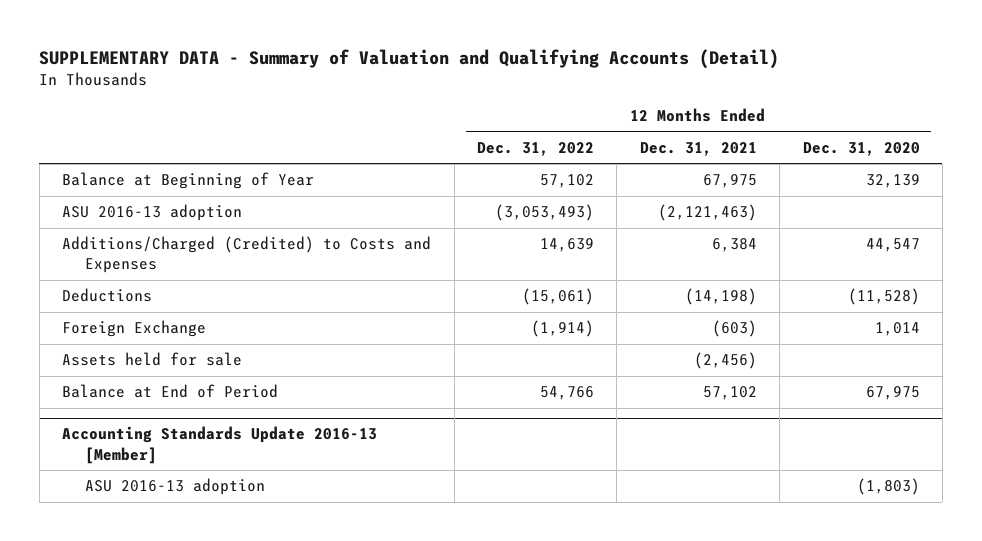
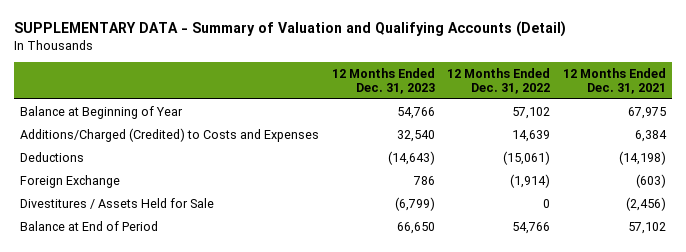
- | 12 Months Ended Dec. 31, 2022 | 12 Months Ended Dec. 31, 2021 | 12 Months Ended Dec. 31, 2020
+ | 12 Months Ended Dec. 31, 2023 | 12 Months Ended Dec. 31, 2022 | 12 Months Ended Dec. 31, 2021
- ASU 2016-13 adoption | (3,053,493) | (2,121,463) |
- Assets held for sale | | (2,456) |
+ Divestitures / Assets Held for Sale | (6,799) | 0 | (2,456)
- Accounting Standards Update 2016-13 [Member]
- ASU 2016-13 adoption | | | (1,803)

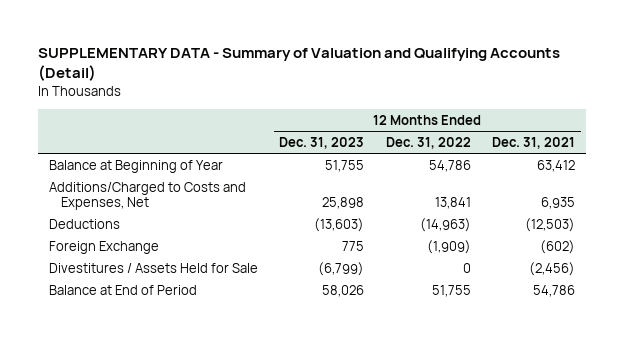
- Balance at Beginning of Year | 54,766 | 57,102 | 67,975
- Additions/Charged (Credited) to Costs and Expenses | 32,540 | 14,639 | 6,384
- Deductions | (14,643) | (15,061) | (14,198)
- Foreign Exchange | 786 | (1,914) | (603)
+ Balance at Beginning of Year | 51,755 | 54,786 | 63,412
+ Additions/Charged to Costs and Expenses, Net | 25,898 | 13,841 | 6,935
+ Deductions | (13,603) | (14,963) | (12,503)
+ Foreign Exchange | 775 | (1,909) | (602)
- Balance at End of Period | 66,650 | 54,766 | 57,102
+ Balance at End of Period | 58,026 | 51,755 | 54,786

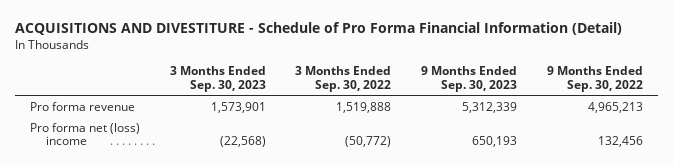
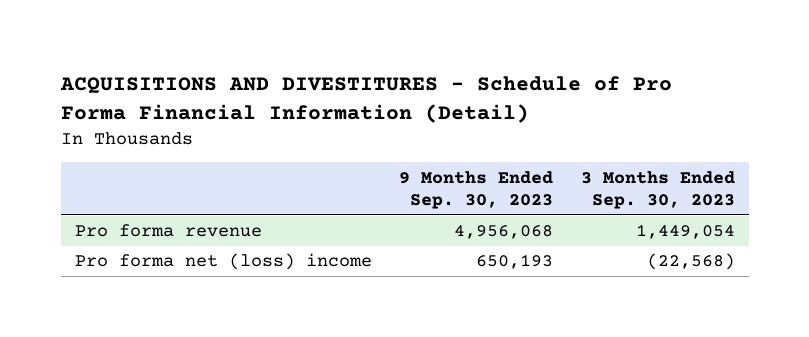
- ACQUISITIONS AND DIVESTITURE - Schedule of Pro Forma Financial Information (Detail)
+ ACQUISITIONS AND DIVESTITURES - Schedule of Pro Forma Financial Information (Detail)
- | 3 Months Ended Sep. 30, 2023 | 3 Months Ended Sep. 30, 2022 | 9 Months Ended Sep. 30, 2023 | 9 Months Ended Sep. 30, 2022
+ | 9 Months Ended Sep. 30, 2023 | 3 Months Ended Sep. 30, 2023
- Pro forma revenue | 1,573,901 | 1,519,888 | 5,312,339 | 4,965,213
+ Pro forma revenue | 4,956,068 | 1,449,054

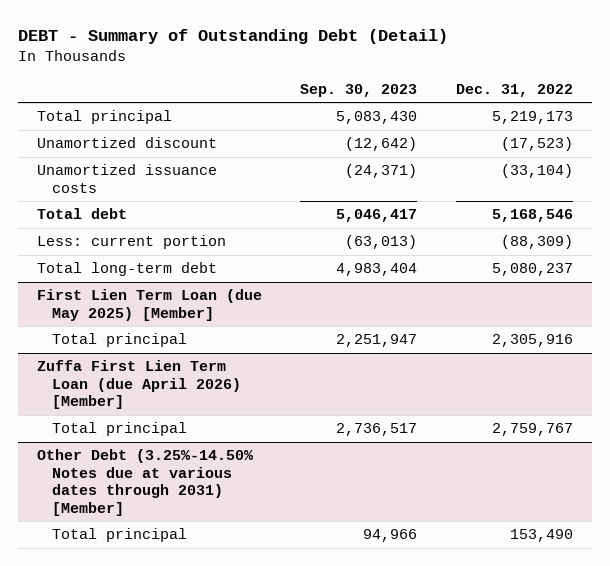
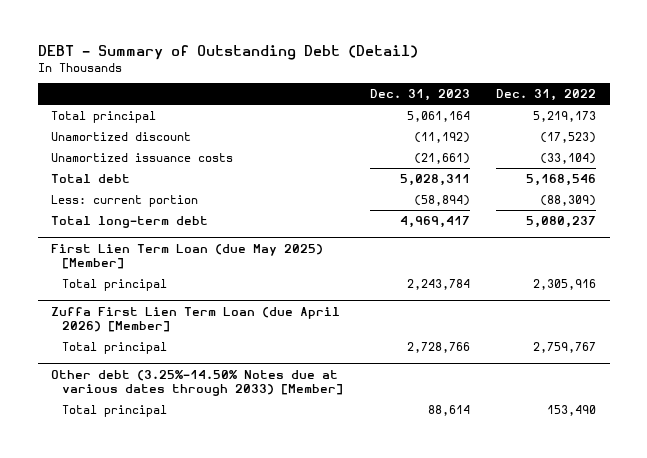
- | Sep. 30, 2023 | Dec. 31, 2022
+ | Dec. 31, 2023 | Dec. 31, 2022
- Other Debt (3.25%-14.50% Notes due at various dates through 2031) [Member]
+ Other debt (3.25%-14.50% Notes due at various dates through 2033) [Member]

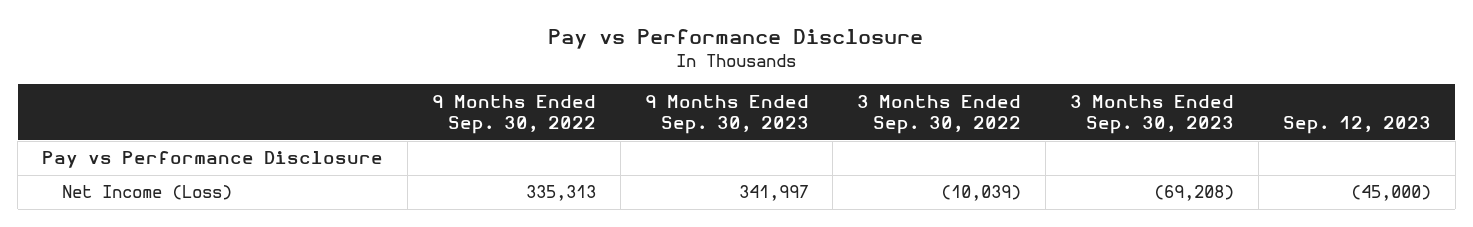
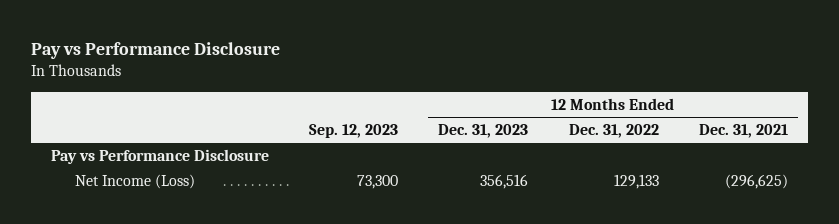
- | 9 Months Ended Sep. 30, 2022 | 9 Months Ended Sep. 30, 2023 | 3 Months Ended Sep. 30, 2022 | 3 Months Ended Sep. 30, 2023 | Sep. 12, 2023
+ | Sep. 12, 2023 | 12 Months Ended Dec. 31, 2023 | 12 Months Ended Dec. 31, 2022 | 12 Months Ended Dec. 31, 2021
- Net Income (Loss) | 335,313 | 341,997 | (10,039) | (69,208) | (45,000)
+ Net Income (Loss) | 73,300 | 356,516 | 129,133 | (296,625)

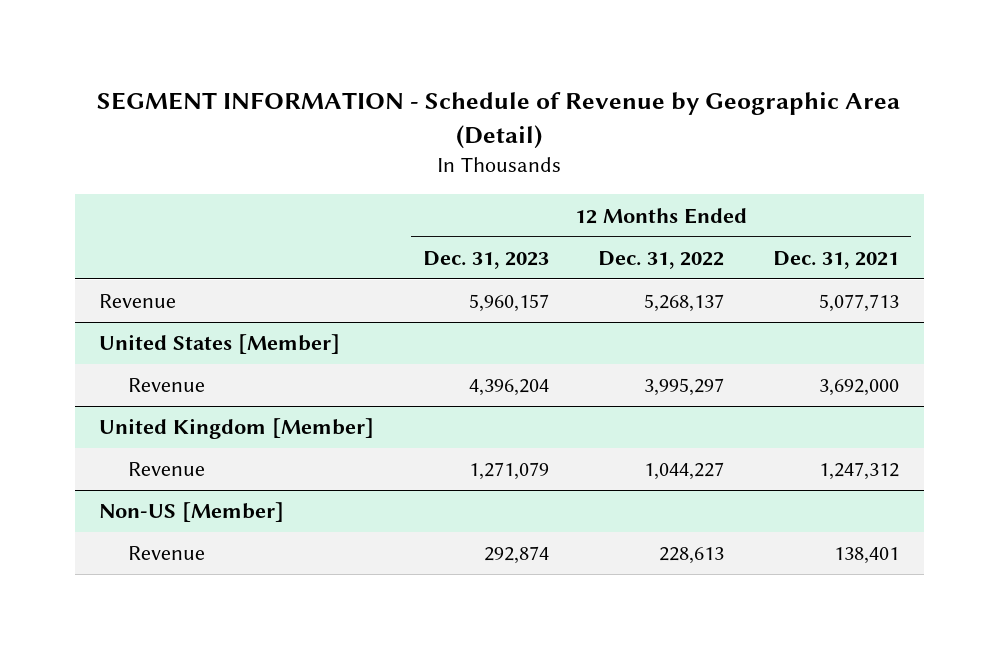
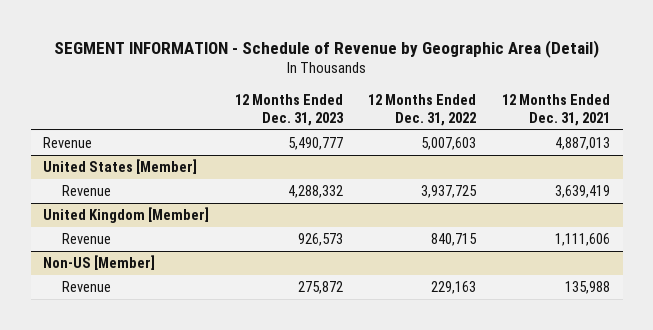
- Revenue | 5,960,157 | 5,268,137 | 5,077,713
+ Revenue | 5,490,777 | 5,007,603 | 4,887,013
@ United States [Member]
- Revenue | 4,396,204 | 3,995,297 | 3,692,000
+ Revenue | 4,288,332 | 3,937,725 | 3,639,419
@ United Kingdom [Member]
- Revenue | 1,271,079 | 1,044,227 | 1,247,312
+ Revenue | 926,573 | 840,715 | 1,111,606
@ Non-US [Member]
- Revenue | 292,874 | 228,613 | 138,401
+ Revenue | 275,872 | 229,163 | 135,988

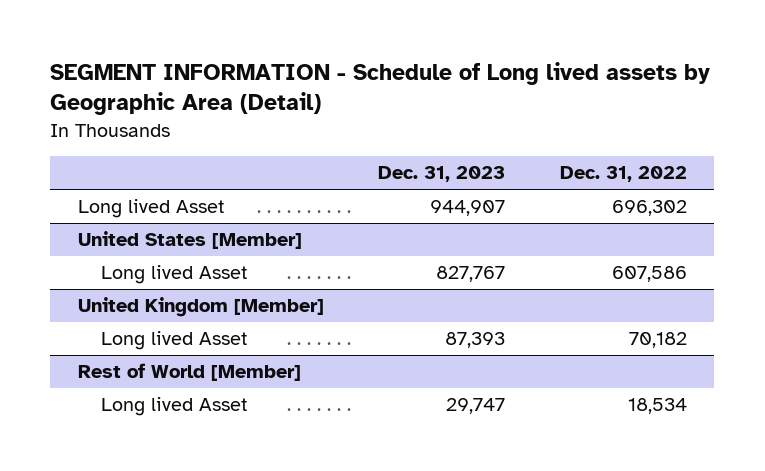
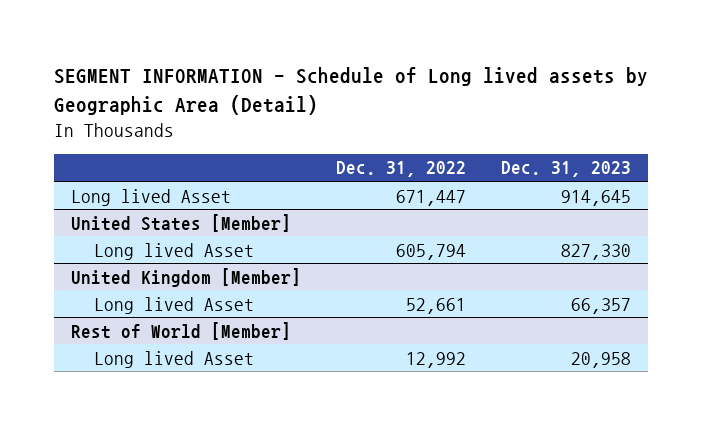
- | Dec. 31, 2023 | Dec. 31, 2022
+ | Dec. 31, 2022 | Dec. 31, 2023
- Long lived Asset | 944,907 | 696,302
+ Long lived Asset | 671,447 | 914,645
@ United States [Member]
- Long lived Asset | 827,767 | 607,586
+ Long lived Asset | 605,794 | 827,330
@ United Kingdom [Member]
- Long lived Asset | 87,393 | 70,182
+ Long lived Asset | 52,661 | 66,357
@ Rest of World [Member]
- Long lived Asset | 29,747 | 18,534
+ Long lived Asset | 12,992 | 20,958

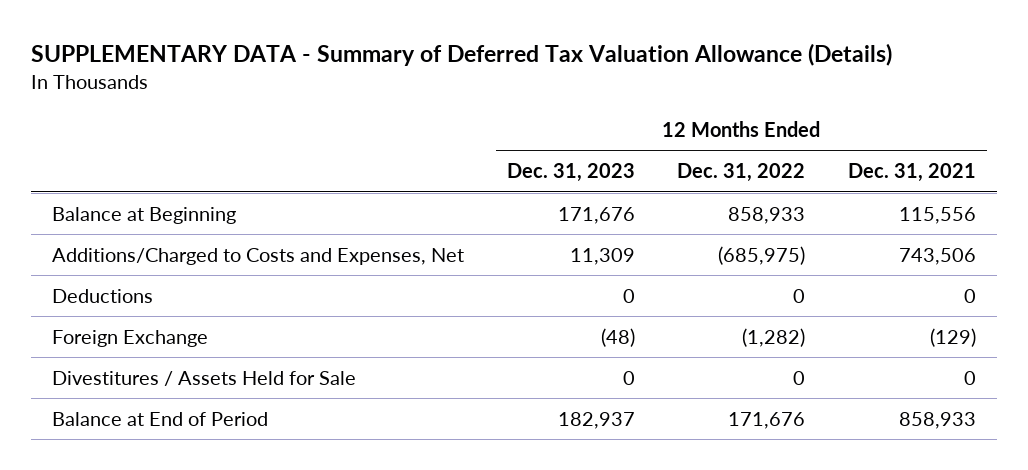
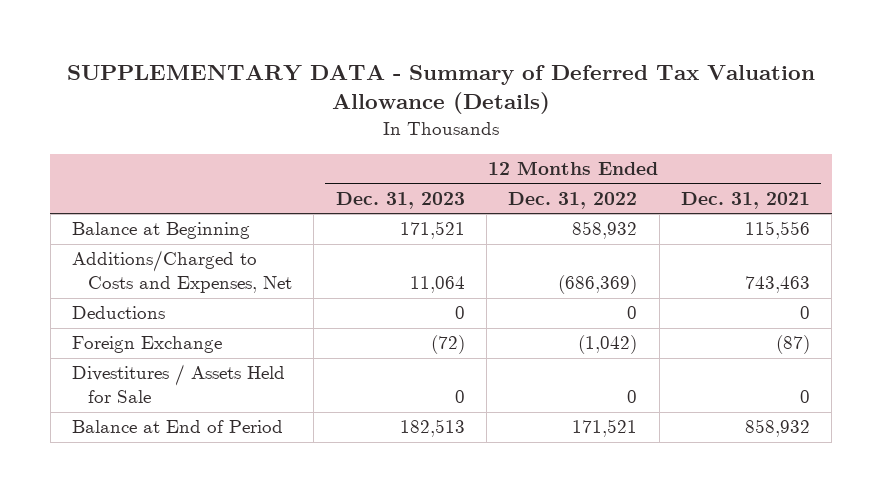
- Balance at Beginning | 171,676 | 858,933 | 115,556
- Additions/Charged to Costs and Expenses, Net | 11,309 | (685,975) | 743,506
+ Balance at Beginning | 171,521 | 858,932 | 115,556
+ Additions/Charged to Costs and Expenses, Net | 11,064 | (686,369) | 743,463
- Foreign Exchange | (48) | (1,282) | (129)
+ Foreign Exchange | (72) | (1,042) | (87)
- Balance at End of Period | 182,937 | 171,676 | 858,933
+ Balance at End of Period | 182,513 | 171,521 | 858,932

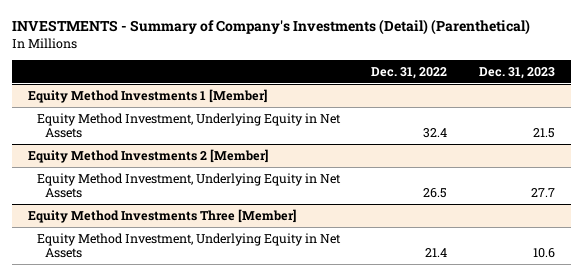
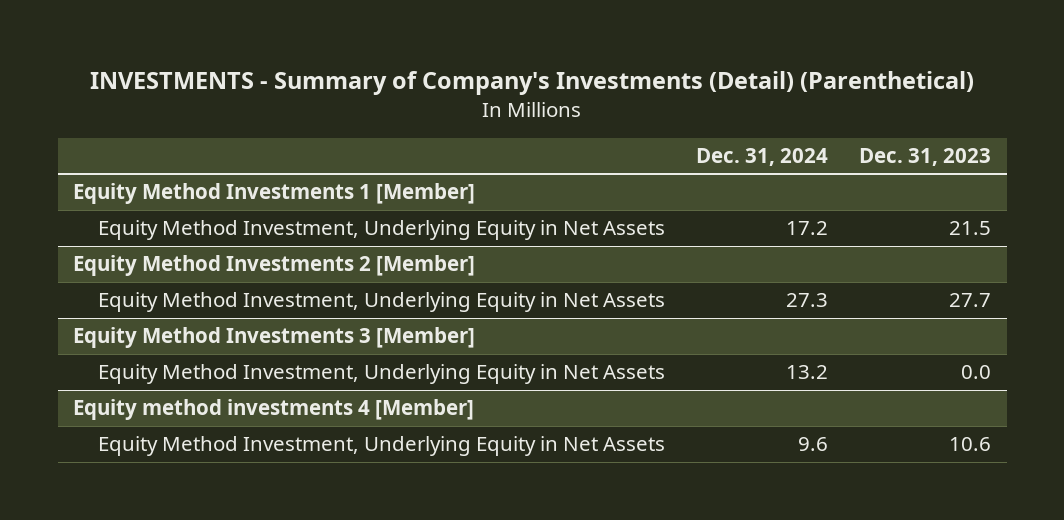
- | Dec. 31, 2022 | Dec. 31, 2023
+ | Dec. 31, 2024 | Dec. 31, 2023
- Equity Method Investments Three [Member]
+ Equity Method Investments 3 [Member]
+ Equity Method Investment, Underlying Equity in Net Assets | 13.2 | 0.0
+ Equity method investments 4 [Member]

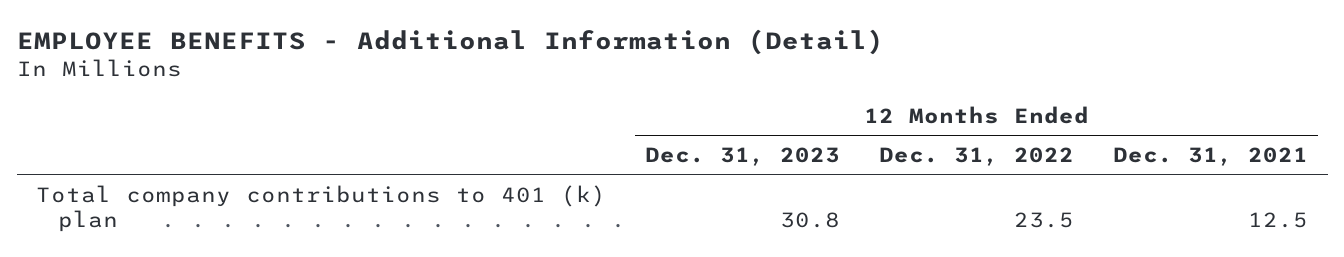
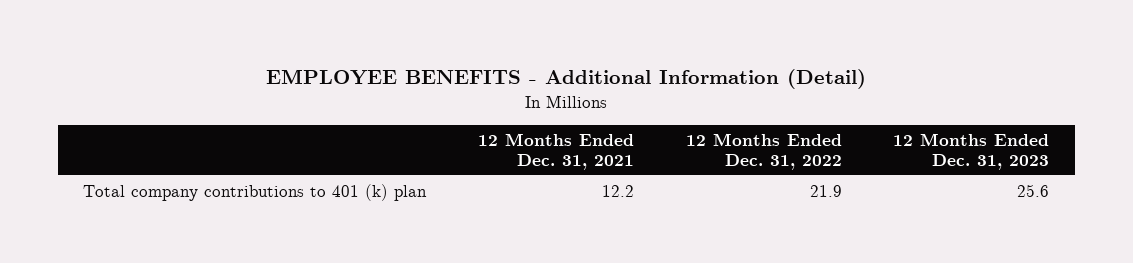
- | 12 Months Ended Dec. 31, 2023 | 12 Months Ended Dec. 31, 2022 | 12 Months Ended Dec. 31, 2021
+ | 12 Months Ended Dec. 31, 2021 | 12 Months Ended Dec. 31, 2022 | 12 Months Ended Dec. 31, 2023
- Total company contributions to 401 (k) plan | 30.8 | 23.5 | 12.5
+ Total company contributions to 401 (k) plan | 12.2 | 21.9 | 25.6

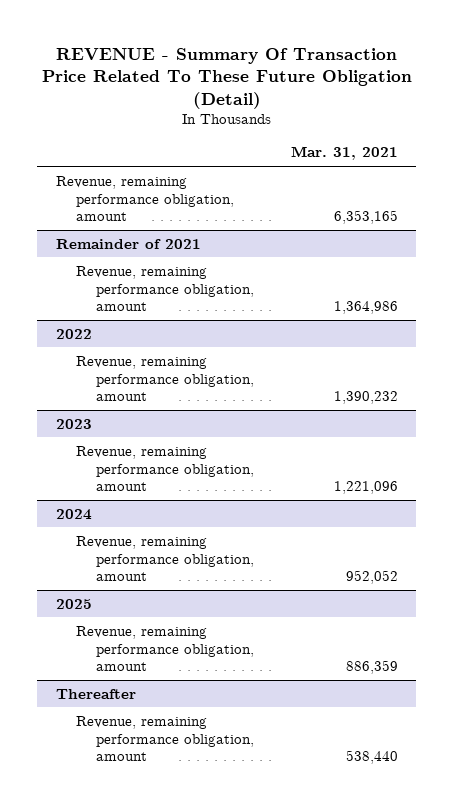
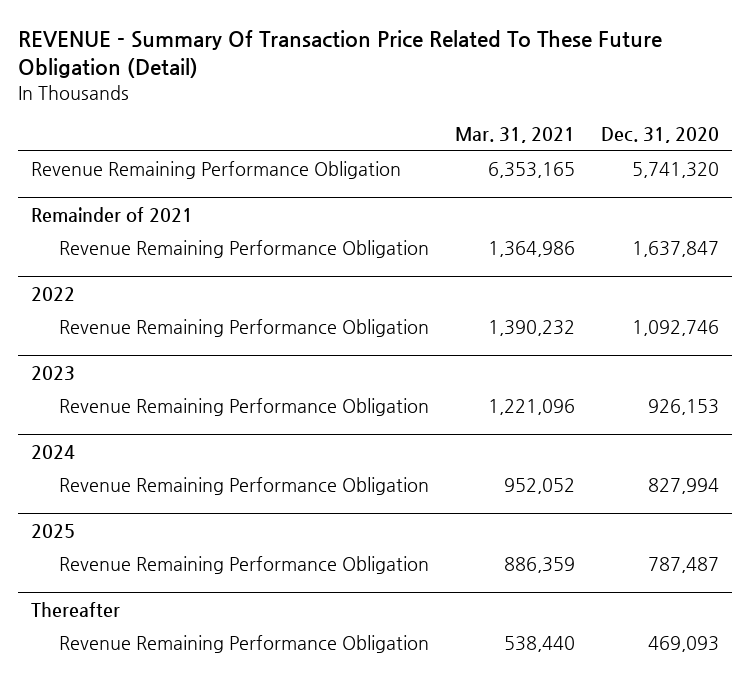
- | Mar. 31, 2021
+ | Mar. 31, 2021 | Dec. 31, 2020
- Revenue, remaining performance obligation, amount | 6,353,165
+ Revenue Remaining Performance Obligation | 6,353,165 | 5,741,320
@ Remainder of 2021
- Revenue, remaining performance obligation, amount | 1,364,986
+ Revenue Remaining Performance Obligation | 1,364,986 | 1,637,847
@ 2022
- Revenue, remaining performance obligation, amount | 1,390,232
+ Revenue Remaining Performance Obligation | 1,390,232 | 1,092,746
@ 2023
- Revenue, remaining performance obligation, amount | 1,221,096
+ Revenue Remaining Performance Obligation | 1,221,096 | 926,153
@ 2024
- Revenue, remaining performance obligation, amount | 952,052
+ Revenue Remaining Performance Obligation | 952,052 | 827,994
@ 2025
- Revenue, remaining performance obligation, amount | 886,359
+ Revenue Remaining Performance Obligation | 886,359 | 787,487
@ Thereafter
- Revenue, remaining performance obligation, amount | 538,440
+ Revenue Remaining Performance Obligation | 538,440 | 469,093

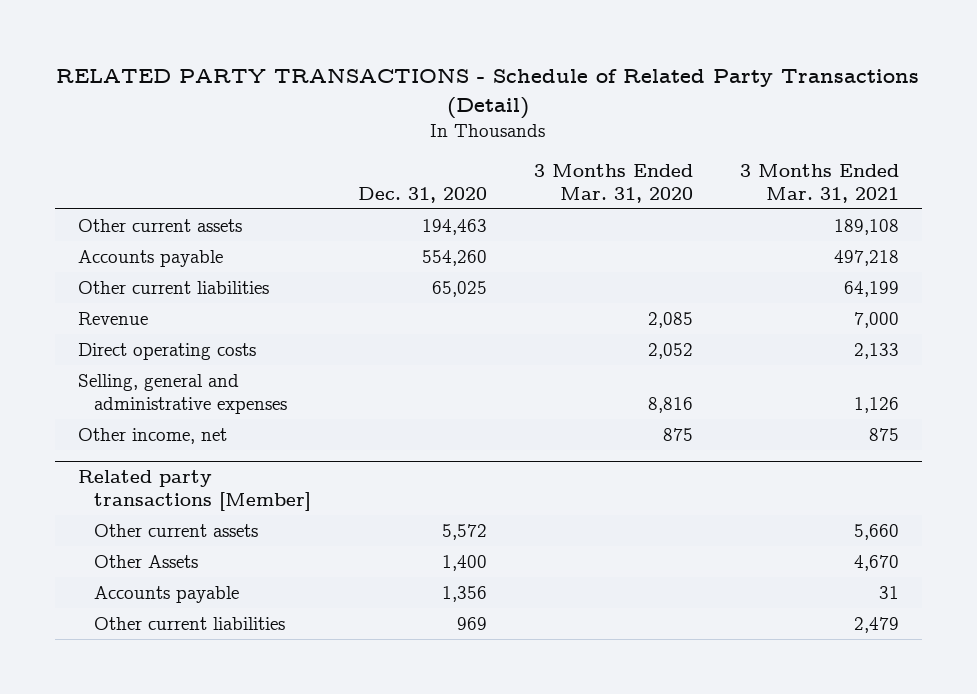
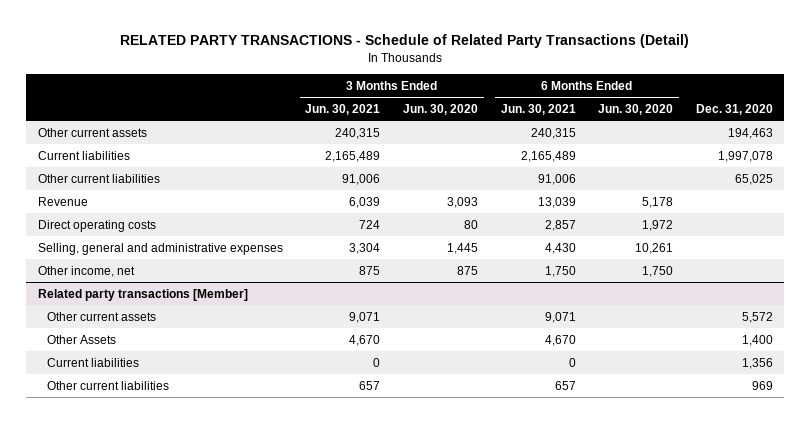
- | Dec. 31, 2020 | 3 Months Ended Mar. 31, 2020 | 3 Months Ended Mar. 31, 2021
+ | 3 Months Ended Jun. 30, 2021 | 3 Months Ended Jun. 30, 2020 | 6 Months Ended Jun. 30, 2021 | 6 Months Ended Jun. 30, 2020 | Dec. 31, 2020
- Accounts payable | 554,260 | | 497,218
+ Current liabilities | 2,165,489 | | 2,165,489 | | 1,997,078
@ Related party transactions [Member]
- Accounts payable | 1,356 | | 31
+ Current liabilities | 0 | | 0 | | 1,356

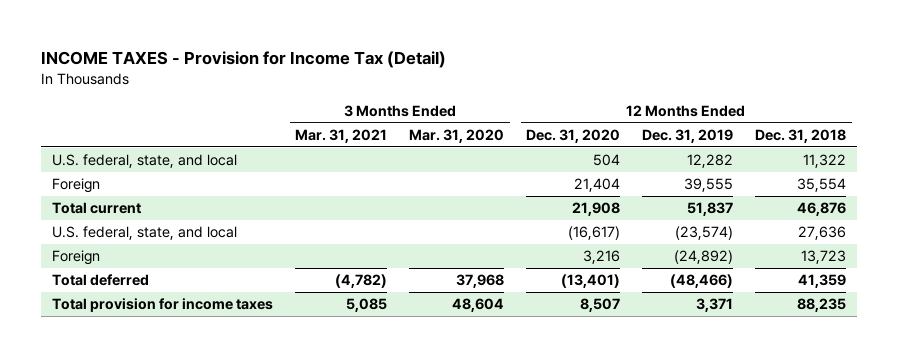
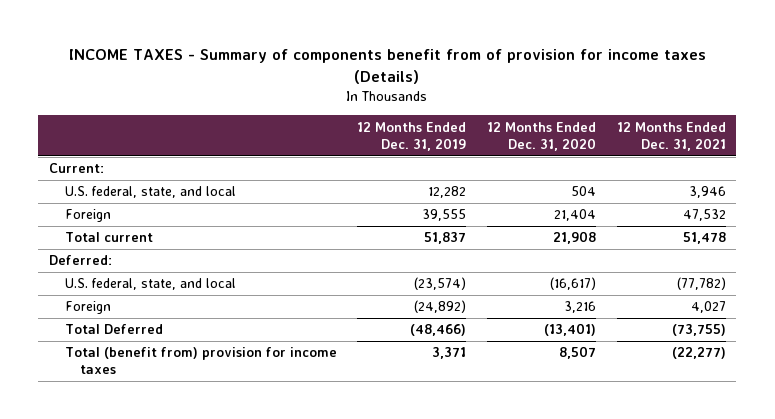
- INCOME TAXES - Provision for Income Tax (Detail)
+ INCOME TAXES - Summary of components benefit from of provision for income taxes (Details)
- | 3 Months Ended Mar. 31, 2021 | 3 Months Ended Mar. 31, 2020 | 12 Months Ended Dec. 31, 2020 | 12 Months Ended Dec. 31, 2019 | 12 Months Ended Dec. 31, 2018
+ | 12 Months Ended Dec. 31, 2019 | 12 Months Ended Dec. 31, 2020 | 12 Months Ended Dec. 31, 2021
+ Current:
+ Deferred:
- Total deferred | (4,782) | 37,968 | (13,401) | (48,466) | 41,359
- Total provision for income taxes | 5,085 | 48,604 | 8,507 | 3,371 | 88,235
+ Total Deferred | (48,466) | (13,401) | (73,755)
+ Total (benefit from) provision for income taxes | 3,371 | 8,507 | (22,277)

